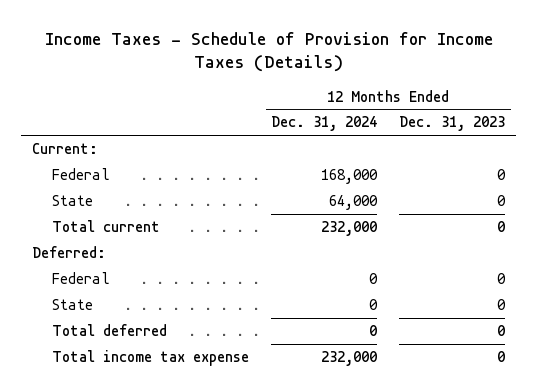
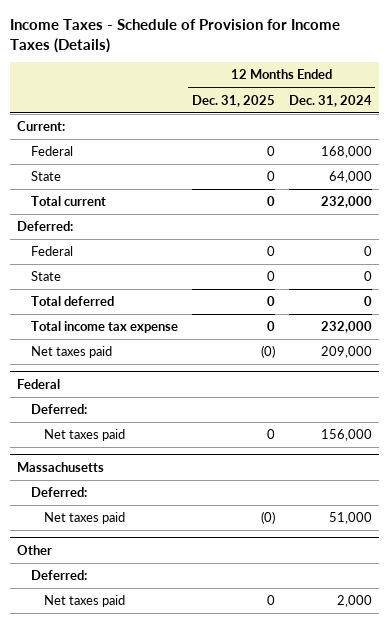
- | 12 Months Ended Dec. 31, 2024 | 12 Months Ended Dec. 31, 2023
+ | 12 Months Ended Dec. 31, 2025 | 12 Months Ended Dec. 31, 2024
+ Net taxes paid | (0) | 209,000
+ Federal
+ Deferred:
+ Net taxes paid | 0 | 156,000
+ Massachusetts
+ Deferred:
+ Net taxes paid | (0) | 51,000
+ Other
+ Deferred:
+ Net taxes paid | 0 | 2,000

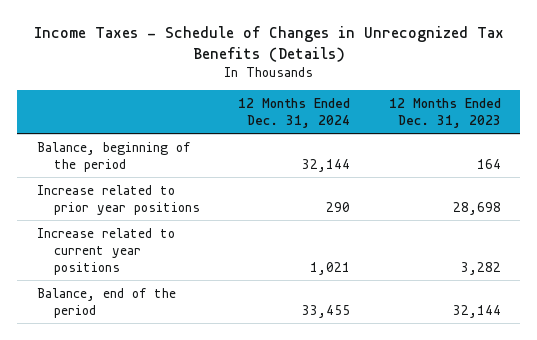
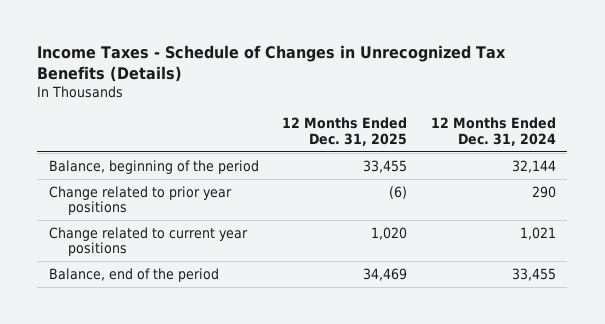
- | 12 Months Ended Dec. 31, 2024 | 12 Months Ended Dec. 31, 2023
+ | 12 Months Ended Dec. 31, 2025 | 12 Months Ended Dec. 31, 2024
- Increase related to prior year positions | 290 | 28,698
- Increase related to current year positions | 1,021 | 3,282
+ Change related to prior year positions | (6) | 290
+ Change related to current year positions | 1,020 | 1,021

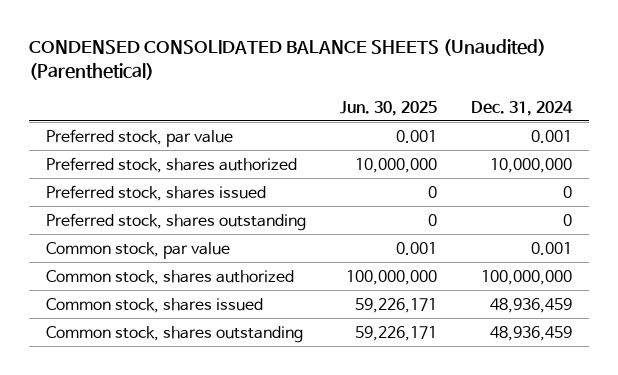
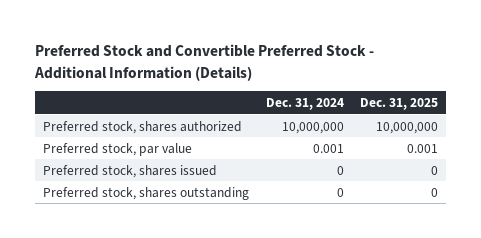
- CONDENSED CONSOLIDATED BALANCE SHEETS (Unaudited) (Parenthetical)
+ Preferred Stock and Convertible Preferred Stock - Additional Information (Details)
- | Jun. 30, 2025 | Dec. 31, 2024
+ | Dec. 31, 2024 | Dec. 31, 2025
moved down: Preferred stock, par value | 0.001 | 0.001
- Common stock, par value | 0.001 | 0.001
- Common stock, shares authorized | 100,000,000 | 100,000,000
- Common stock, shares issued | 59,226,171 | 48,936,459
- Common stock, shares outstanding | 59,226,171 | 48,936,459

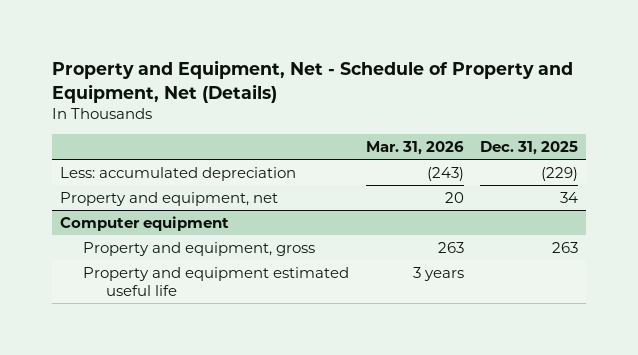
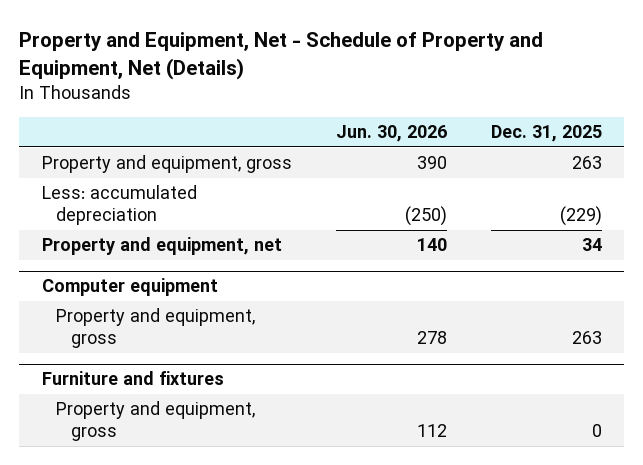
- | Mar. 31, 2026 | Dec. 31, 2025
+ | Jun. 30, 2026 | Dec. 31, 2025
+ Property and equipment, gross | 390 | 263
@ Computer equipment
- Property and equipment estimated useful life | 3 years |
+ Furniture and fixtures
+ Property and equipment, gross | 112 | 0

